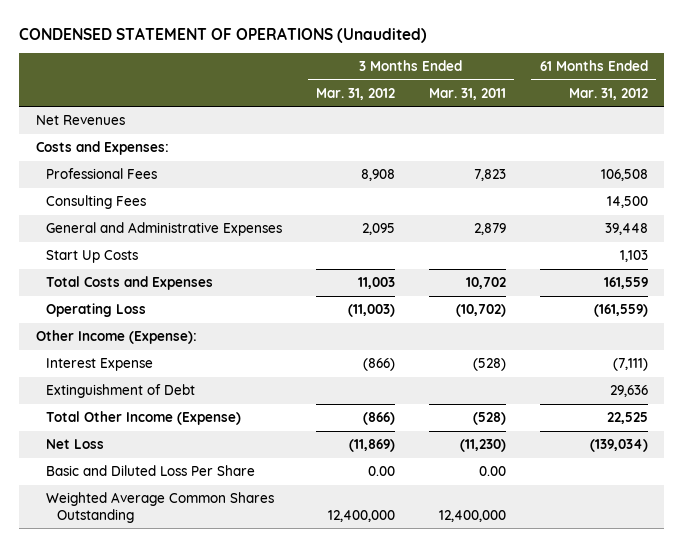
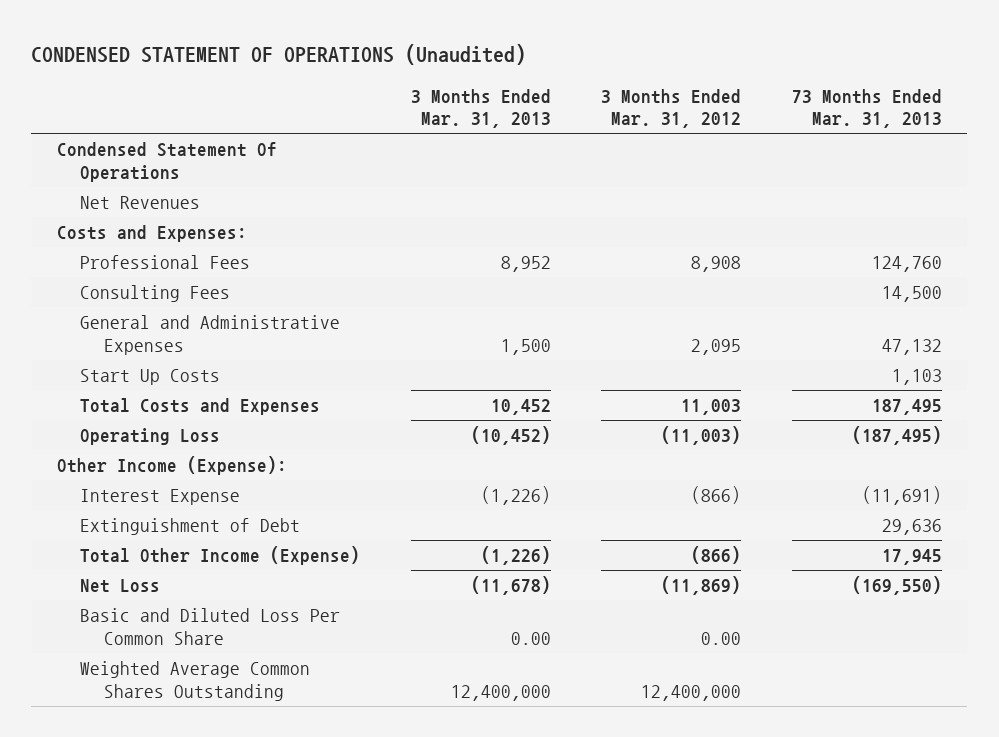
- | 3 Months Ended Mar. 31, 2012 | 3 Months Ended Mar. 31, 2011 | 61 Months Ended Mar. 31, 2012
+ | 3 Months Ended Mar. 31, 2013 | 3 Months Ended Mar. 31, 2012 | 73 Months Ended Mar. 31, 2013
+ Condensed Statement Of Operations
- Basic and Diluted Loss Per Share | 0.00 | 0.00 |
+ Basic and Diluted Loss Per Common Share | 0.00 | 0.00 |

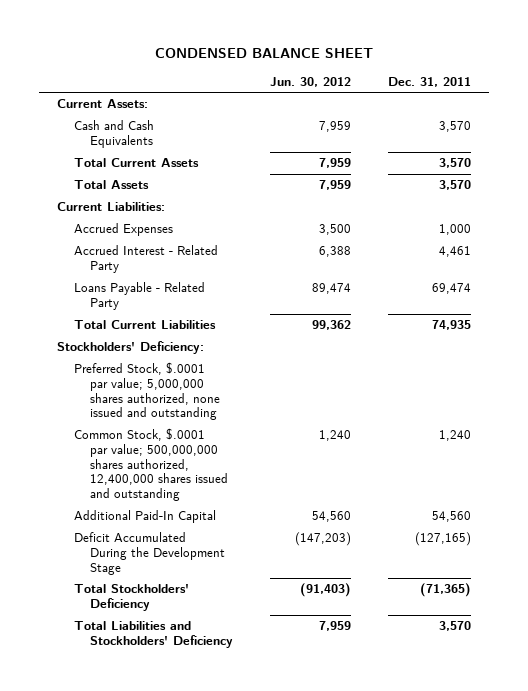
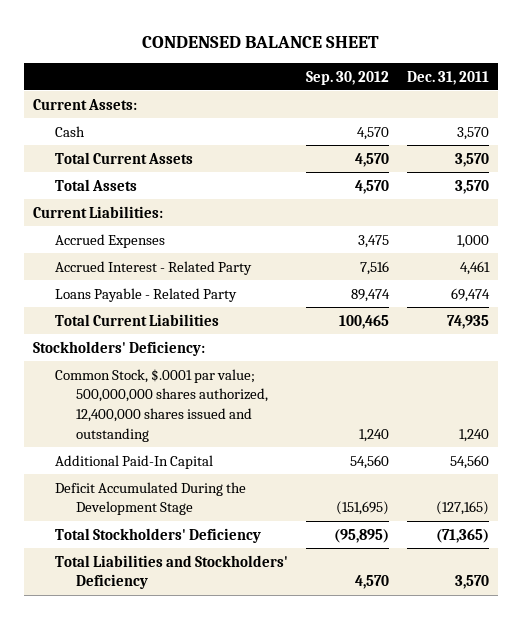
- | Jun. 30, 2012 | Dec. 31, 2011
+ | Sep. 30, 2012 | Dec. 31, 2011
- Cash and Cash Equivalents | 7,959 | 3,570
+ Cash | 4,570 | 3,570
- Preferred Stock, $.0001 par value; 5,000,000 shares authorized, none issued and outstanding

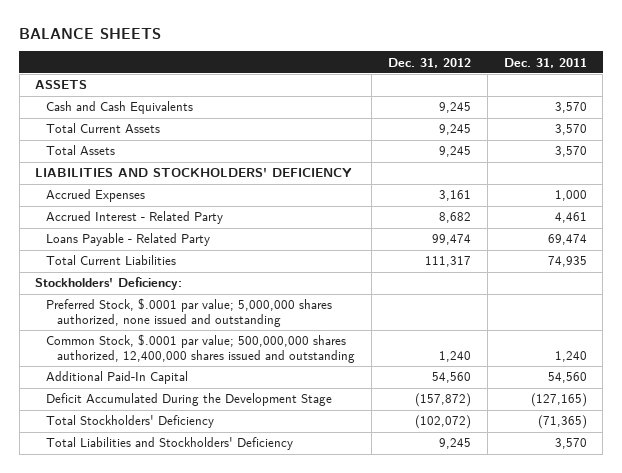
- CONDENSED BALANCE SHEET
+ BALANCE SHEETS
- | Sep. 30, 2012 | Dec. 31, 2011
+ | Dec. 31, 2012 | Dec. 31, 2011
- Current Assets:
- Cash | 4,570 | 3,570
+ ASSETS
+ Cash and Cash Equivalents | 9,245 | 3,570
- Current Liabilities:
+ LIABILITIES AND STOCKHOLDERS' DEFICIENCY
+ Preferred Stock, $.0001 par value; 5,000,000 shares authorized, none issued and outstanding

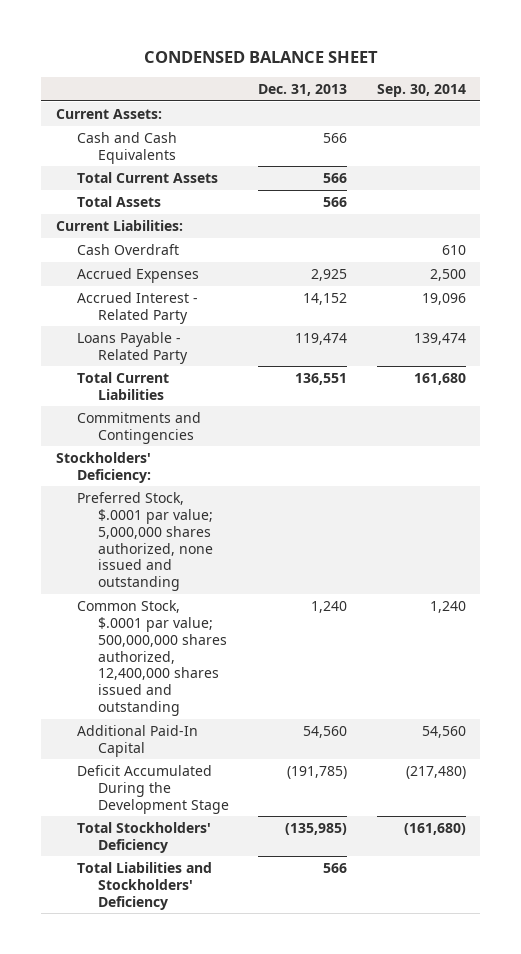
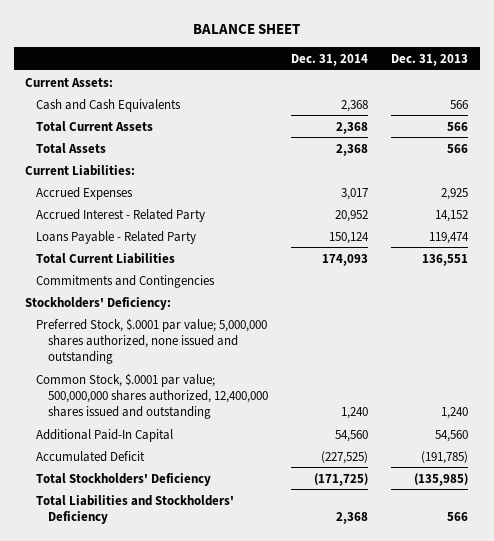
- CONDENSED BALANCE SHEET
+ BALANCE SHEET
- | Dec. 31, 2013 | Sep. 30, 2014
+ | Dec. 31, 2014 | Dec. 31, 2013
- Cash Overdraft | | 610
- Deficit Accumulated During the Development Stage | (191,785) | (217,480)
+ Accumulated Deficit | (227,525) | (191,785)

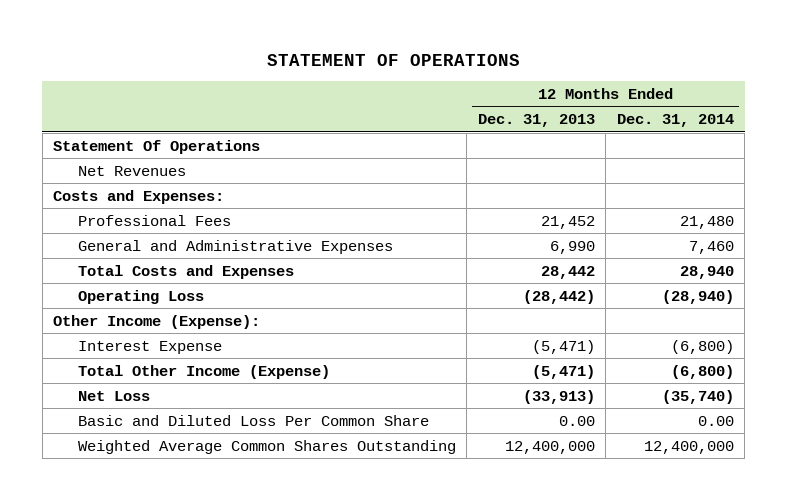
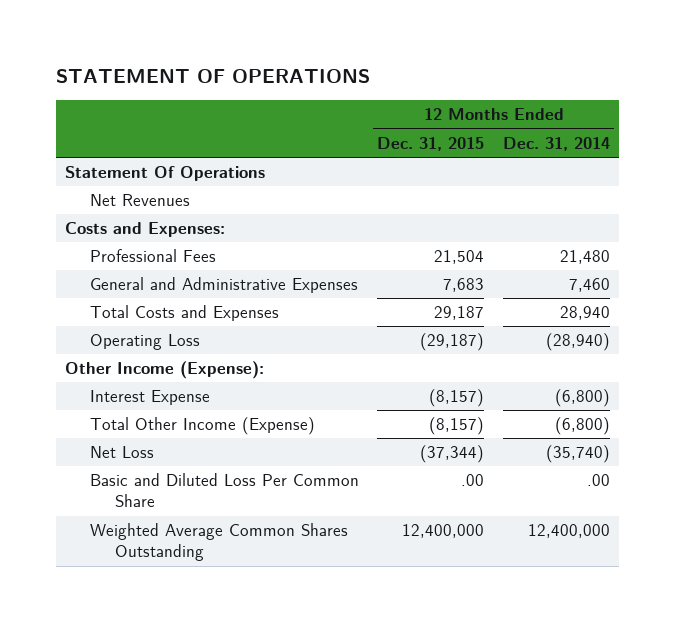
- | 12 Months Ended Dec. 31, 2013 | 12 Months Ended Dec. 31, 2014
+ | 12 Months Ended Dec. 31, 2015 | 12 Months Ended Dec. 31, 2014
- Basic and Diluted Loss Per Common Share | 0.00 | 0.00
+ Basic and Diluted Loss Per Common Share | .00 | .00

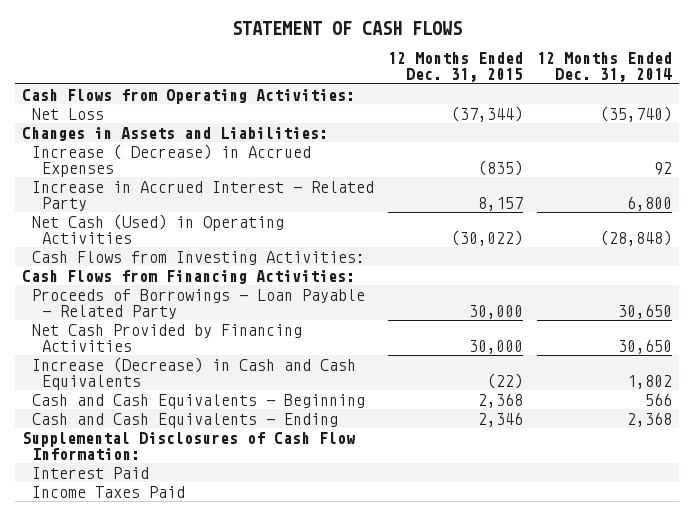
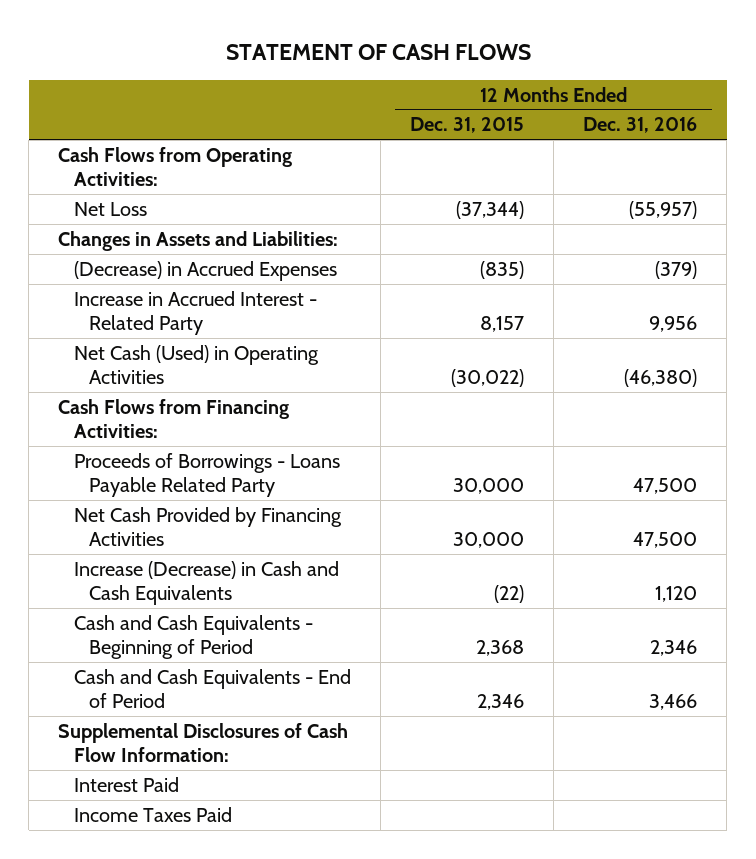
- | 12 Months Ended Dec. 31, 2015 | 12 Months Ended Dec. 31, 2014
+ | 12 Months Ended Dec. 31, 2015 | 12 Months Ended Dec. 31, 2016
- Increase ( Decrease) in Accrued Expenses | (835) | 92
+ (Decrease) in Accrued Expenses | (835) | (379)
- Cash Flows from Investing Activities:
- Proceeds of Borrowings - Loan Payable - Related Party | 30,000 | 30,650
+ Proceeds of Borrowings - Loans Payable Related Party | 30,000 | 47,500
- Cash and Cash Equivalents - Beginning | 2,368 | 566
- Cash and Cash Equivalents - Ending | 2,346 | 2,368
+ Cash and Cash Equivalents - Beginning of Period | 2,368 | 2,346
+ Cash and Cash Equivalents - End of Period | 2,346 | 3,466

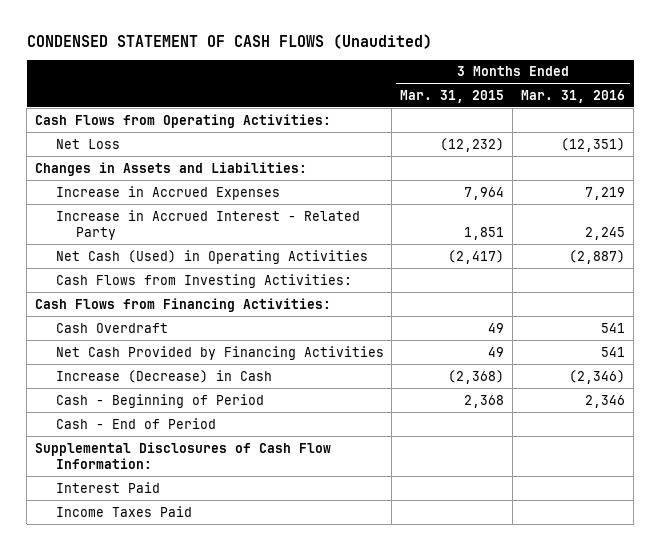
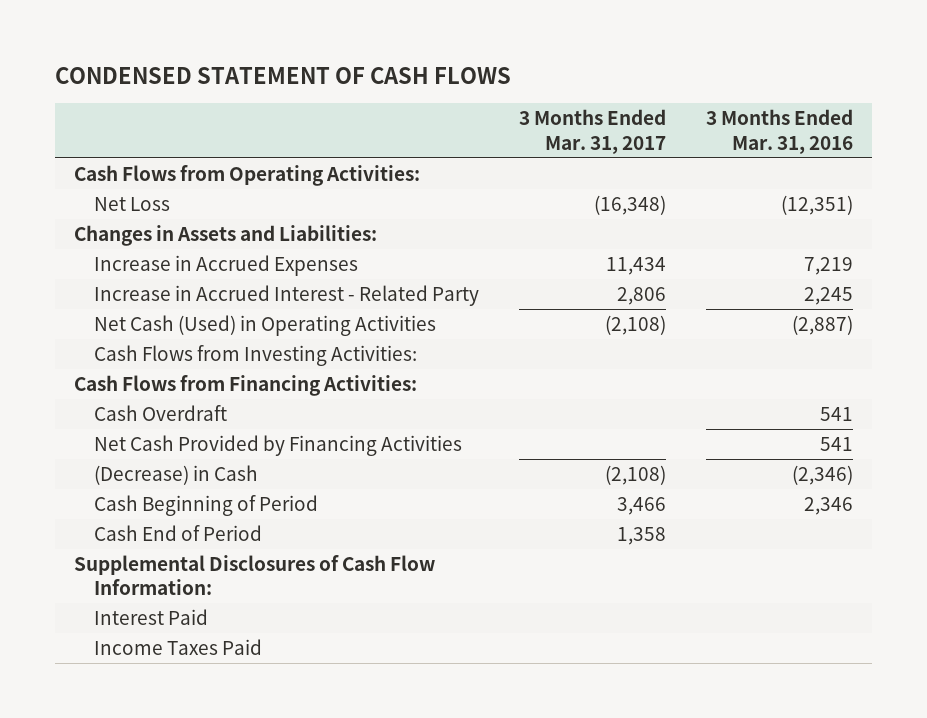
- CONDENSED STATEMENT OF CASH FLOWS (Unaudited)
+ CONDENSED STATEMENT OF CASH FLOWS
- | 3 Months Ended Mar. 31, 2015 | 3 Months Ended Mar. 31, 2016
+ | 3 Months Ended Mar. 31, 2017 | 3 Months Ended Mar. 31, 2016
- Increase (Decrease) in Cash | (2,368) | (2,346)
- Cash - Beginning of Period | 2,368 | 2,346
- Cash - End of Period
+ (Decrease) in Cash | (2,108) | (2,346)
+ Cash Beginning of Period | 3,466 | 2,346
+ Cash End of Period | 1,358 |

